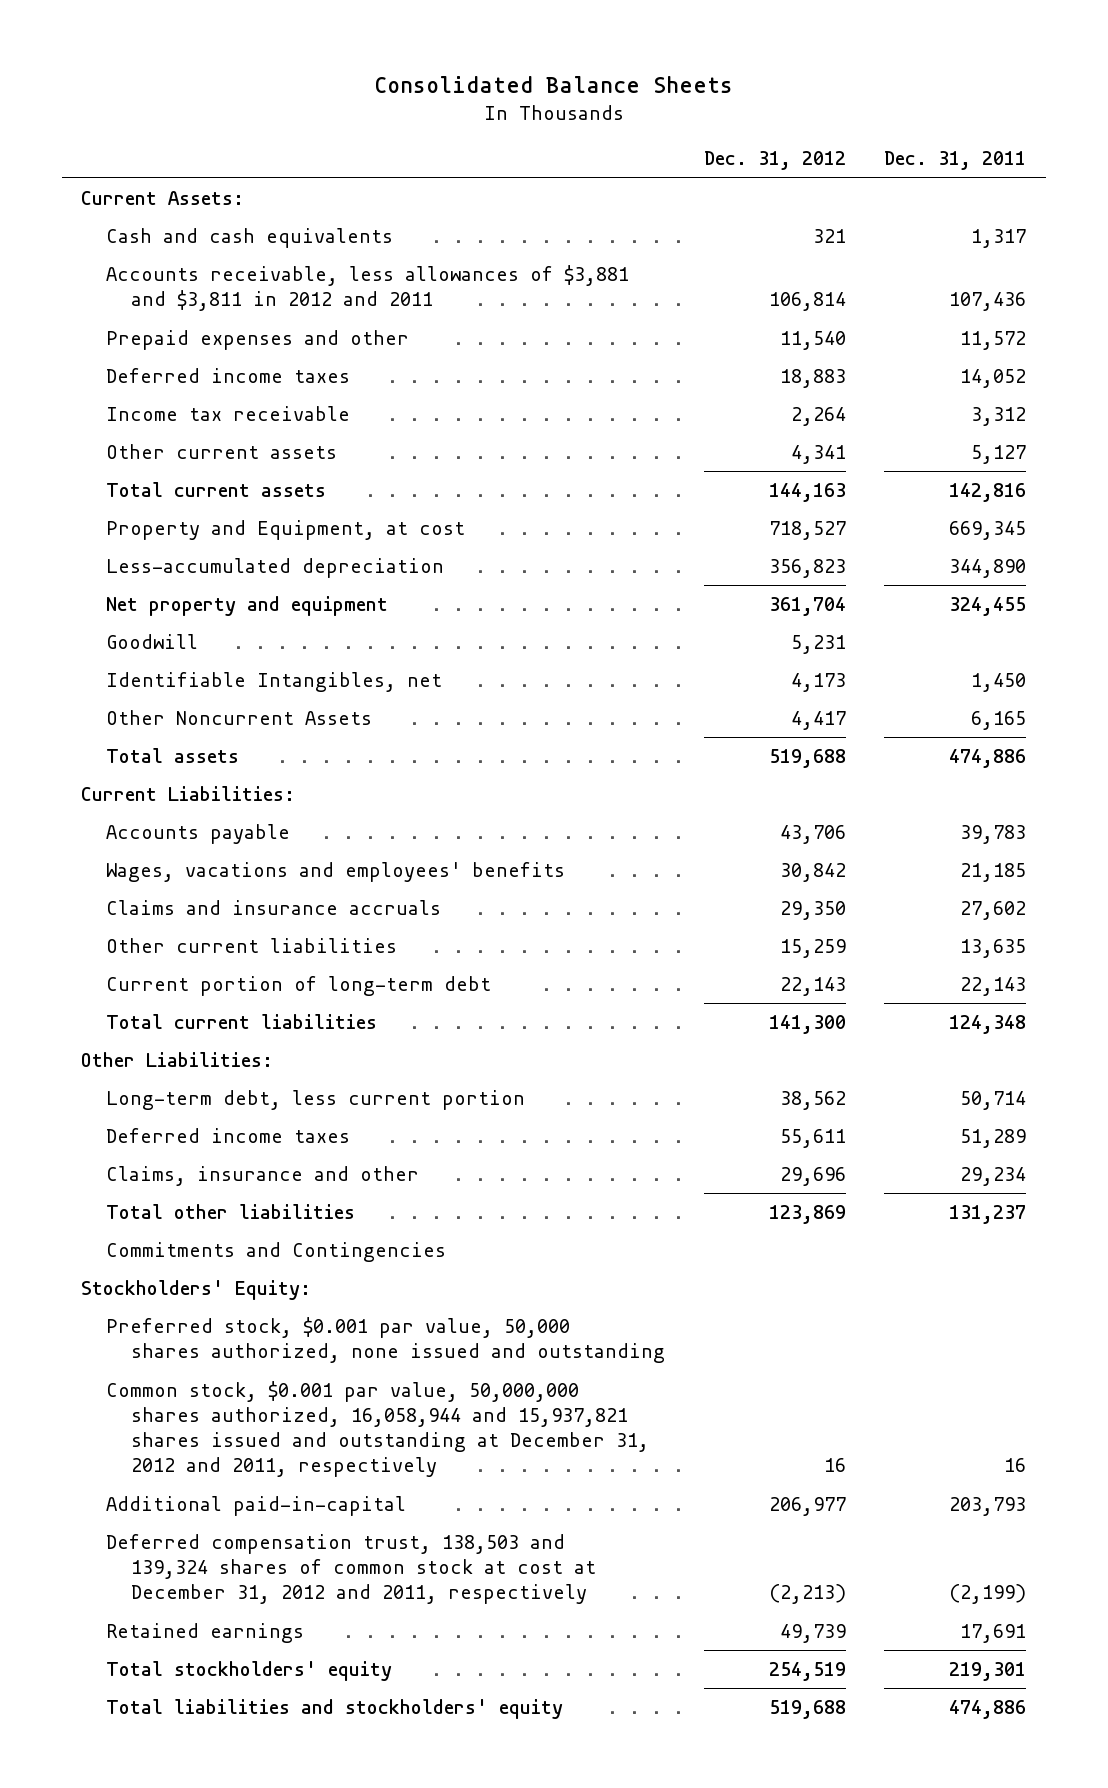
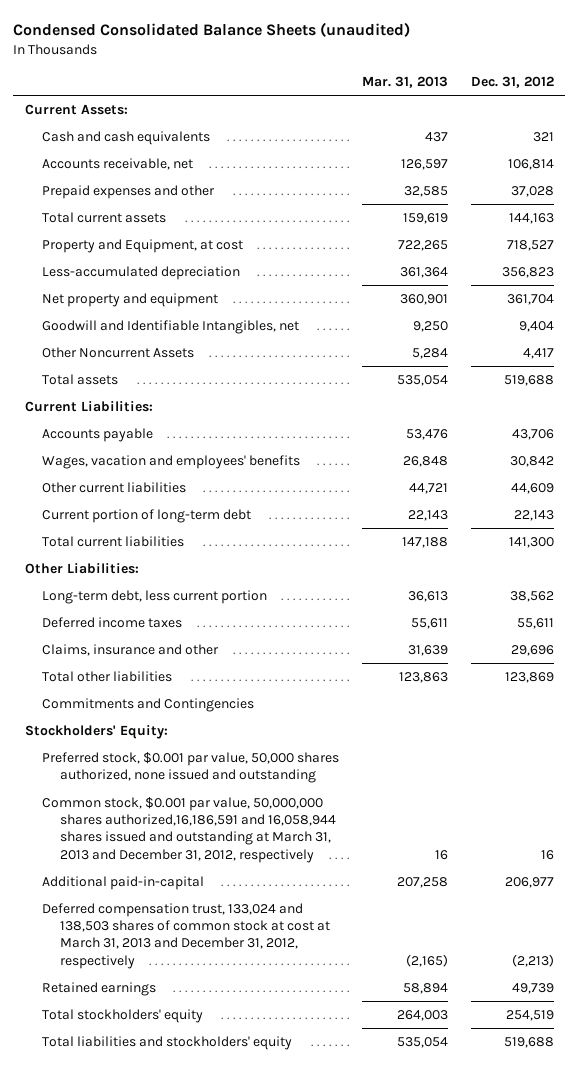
- Consolidated Balance Sheets
+ Condensed Consolidated Balance Sheets (unaudited)
- | Dec. 31, 2012 | Dec. 31, 2011
+ | Mar. 31, 2013 | Dec. 31, 2012
- Accounts receivable, less allowances of $3,881 and $3,811 in 2012 and 2011 | 106,814 | 107,436
- Prepaid expenses and other | 11,540 | 11,572
- Deferred income taxes | 18,883 | 14,052
- Income tax receivable | 2,264 | 3,312
- Other current assets | 4,341 | 5,127
+ Accounts receivable, net | 126,597 | 106,814
+ Prepaid expenses and other | 32,585 | 37,028
- Goodwill | 5,231 |
- Identifiable Intangibles, net | 4,173 | 1,450
+ Goodwill and Identifiable Intangibles, net | 9,250 | 9,404
- Wages, vacations and employees' benefits | 30,842 | 21,185
- Claims and insurance accruals | 29,350 | 27,602
- Other current liabilities | 15,259 | 13,635
+ Wages, vacation and employees' benefits | 26,848 | 30,842
+ Other current liabilities | 44,721 | 44,609
- Common stock, $0.001 par value, 50,000,000 shares authorized, 16,058,944 and 15,937,821 shares issued and outstanding at December 31, 2012 and 2011, respectively | 16 | 16
+ Common stock, $0.001 par value, 50,000,000 shares authorized,16,186,591 and 16,058,944 shares issued and outstanding at March 31, 2013 and December 31, 2012, respectively | 16 | 16
- Deferred compensation trust, 138,503 and 139,324 shares of common stock at cost at December 31, 2012 and 2011, respectively | (2,213) | (2,199)
+ Deferred compensation trust, 133,024 and 138,503 shares of common stock at cost at March 31, 2013 and December 31, 2012, respectively | (2,165) | (2,213)

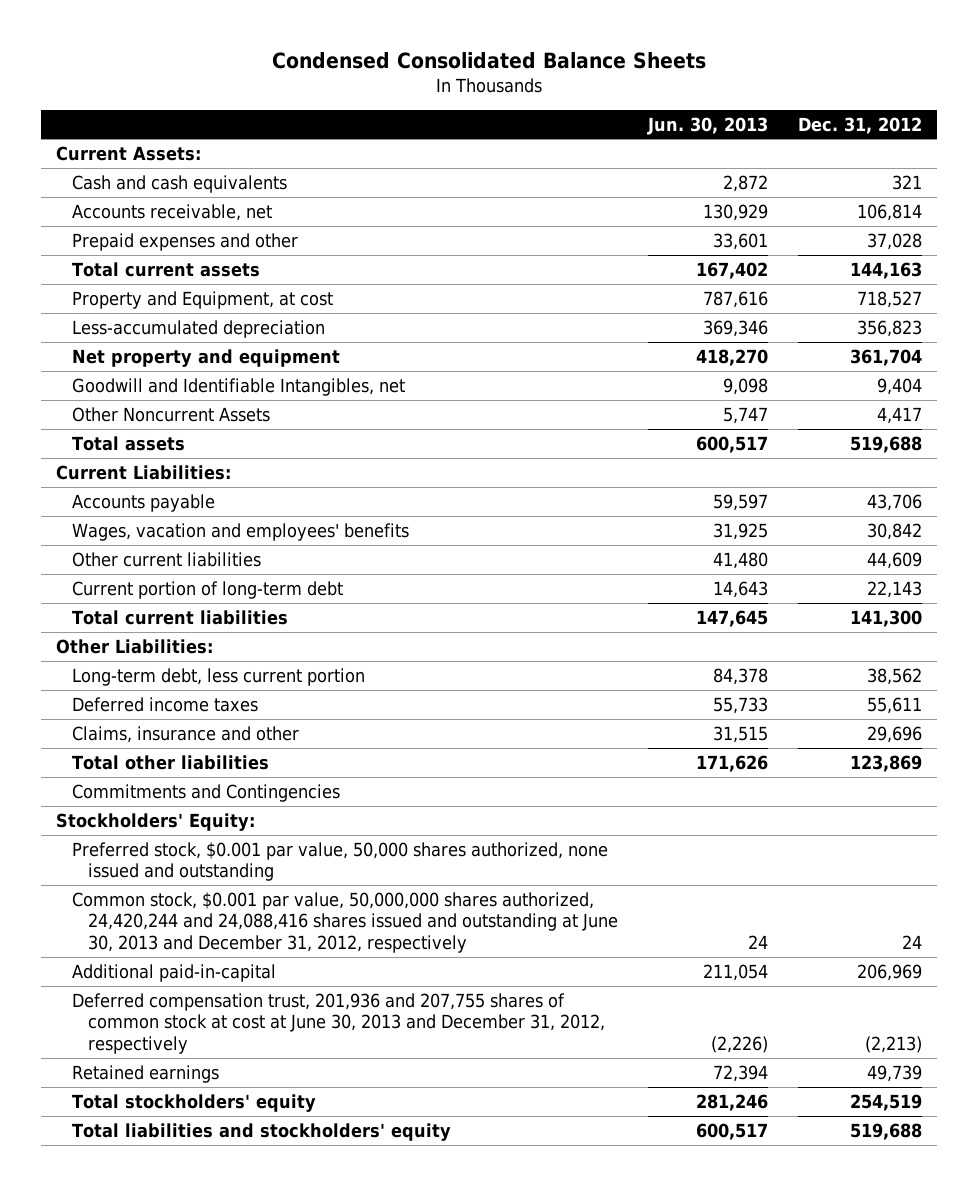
- Condensed Consolidated Balance Sheets (unaudited)
+ Condensed Consolidated Balance Sheets
- | Mar. 31, 2013 | Dec. 31, 2012
+ | Jun. 30, 2013 | Dec. 31, 2012
- Common stock, $0.001 par value, 50,000,000 shares authorized,16,186,591 and 16,058,944 shares issued and outstanding at March 31, 2013 and December 31, 2012, respectively | 16 | 16
- Additional paid-in-capital | 207,258 | 206,977
- Deferred compensation trust, 133,024 and 138,503 shares of common stock at cost at March 31, 2013 and December 31, 2012, respectively | (2,165) | (2,213)
+ Common stock, $0.001 par value, 50,000,000 shares authorized, 24,420,244 and 24,088,416 shares issued and outstanding at June 30, 2013 and December 31, 2012, respectively | 24 | 24
+ Additional paid-in-capital | 211,054 | 206,969
+ Deferred compensation trust, 201,936 and 207,755 shares of common stock at cost at June 30, 2013 and December 31, 2012, respectively | (2,226) | (2,213)

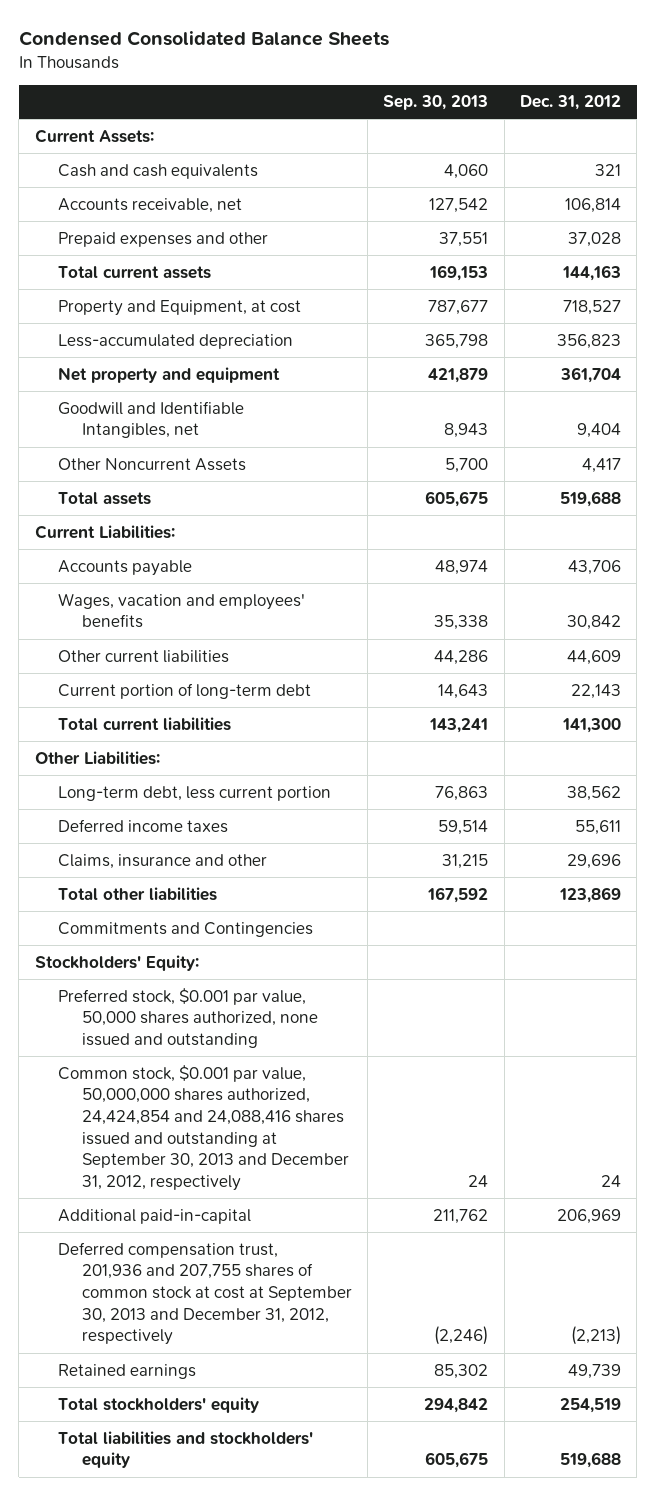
- | Jun. 30, 2013 | Dec. 31, 2012
+ | Sep. 30, 2013 | Dec. 31, 2012
- Common stock, $0.001 par value, 50,000,000 shares authorized, 24,420,244 and 24,088,416 shares issued and outstanding at June 30, 2013 and December 31, 2012, respectively | 24 | 24
+ Common stock, $0.001 par value, 50,000,000 shares authorized, 24,424,854 and 24,088,416 shares issued and outstanding at September 30, 2013 and December 31, 2012, respectively | 24 | 24
- Deferred compensation trust, 201,936 and 207,755 shares of common stock at cost at June 30, 2013 and December 31, 2012, respectively | (2,226) | (2,213)
+ Deferred compensation trust, 201,936 and 207,755 shares of common stock at cost at September 30, 2013 and December 31, 2012, respectively | (2,246) | (2,213)

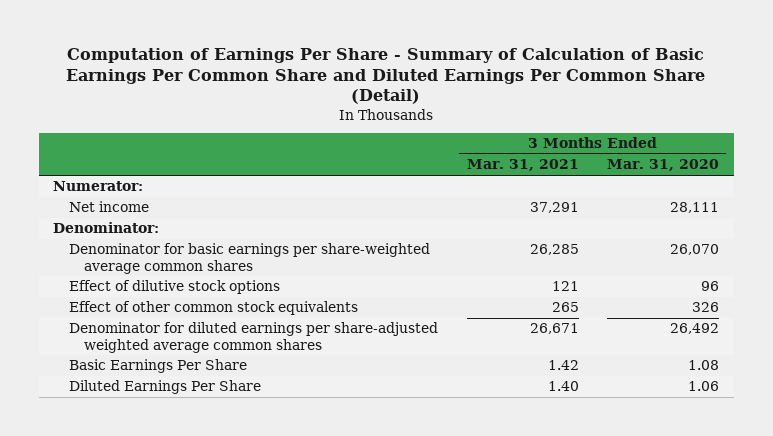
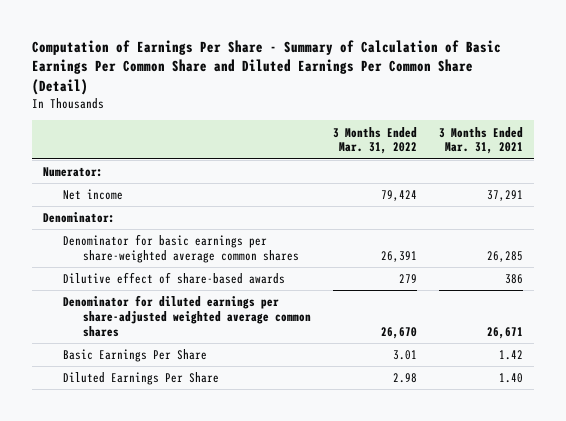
- | 3 Months Ended Mar. 31, 2021 | 3 Months Ended Mar. 31, 2020
+ | 3 Months Ended Mar. 31, 2022 | 3 Months Ended Mar. 31, 2021
- Effect of dilutive stock options | 121 | 96
- Effect of other common stock equivalents | 265 | 326
+ Dilutive effect of share-based awards | 279 | 386

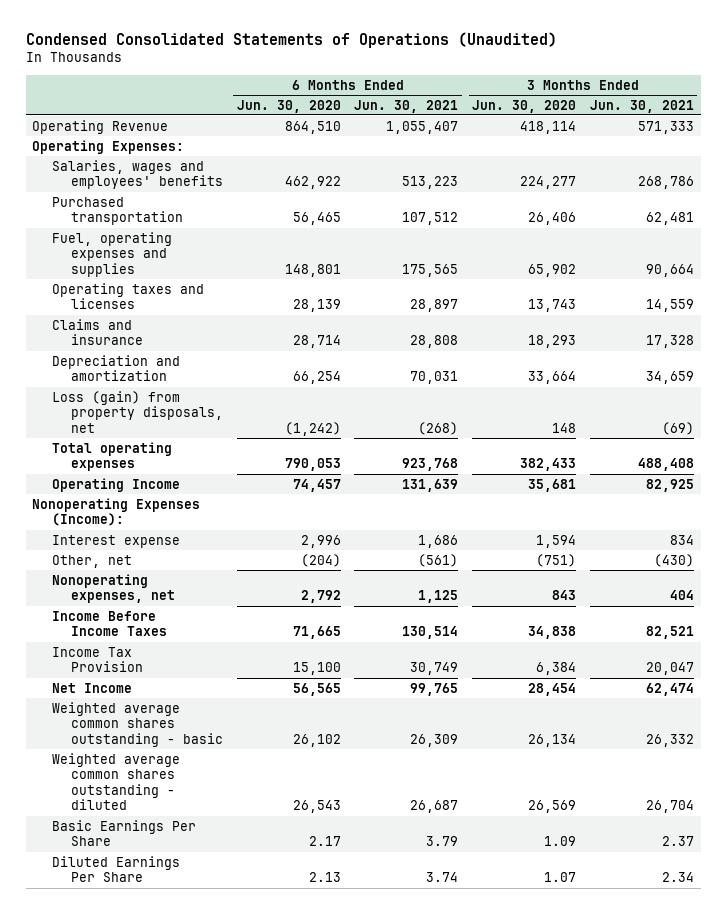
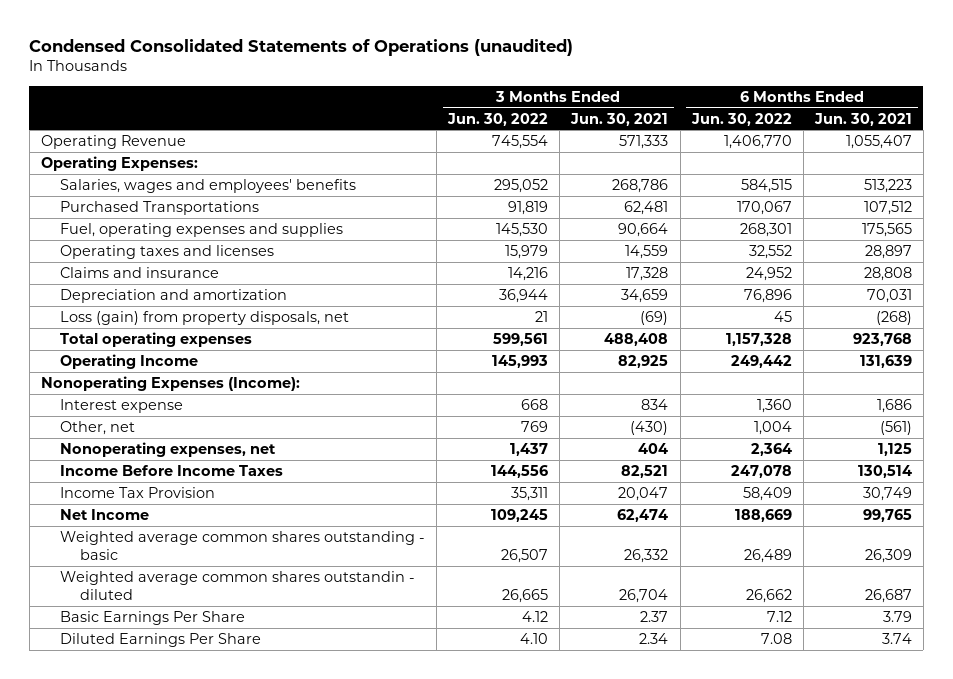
- Condensed Consolidated Statements of Operations (Unaudited)
+ Condensed Consolidated Statements of Operations (unaudited)
- | 6 Months Ended Jun. 30, 2020 | 6 Months Ended Jun. 30, 2021 | 3 Months Ended Jun. 30, 2020 | 3 Months Ended Jun. 30, 2021
+ | 3 Months Ended Jun. 30, 2022 | 3 Months Ended Jun. 30, 2021 | 6 Months Ended Jun. 30, 2022 | 6 Months Ended Jun. 30, 2021
- Purchased transportation | 56,465 | 107,512 | 26,406 | 62,481
+ Purchased Transportations | 91,819 | 62,481 | 170,067 | 107,512
- Weighted average common shares outstanding - diluted | 26,543 | 26,687 | 26,569 | 26,704
+ Weighted average common shares outstandin - diluted | 26,665 | 26,704 | 26,662 | 26,687

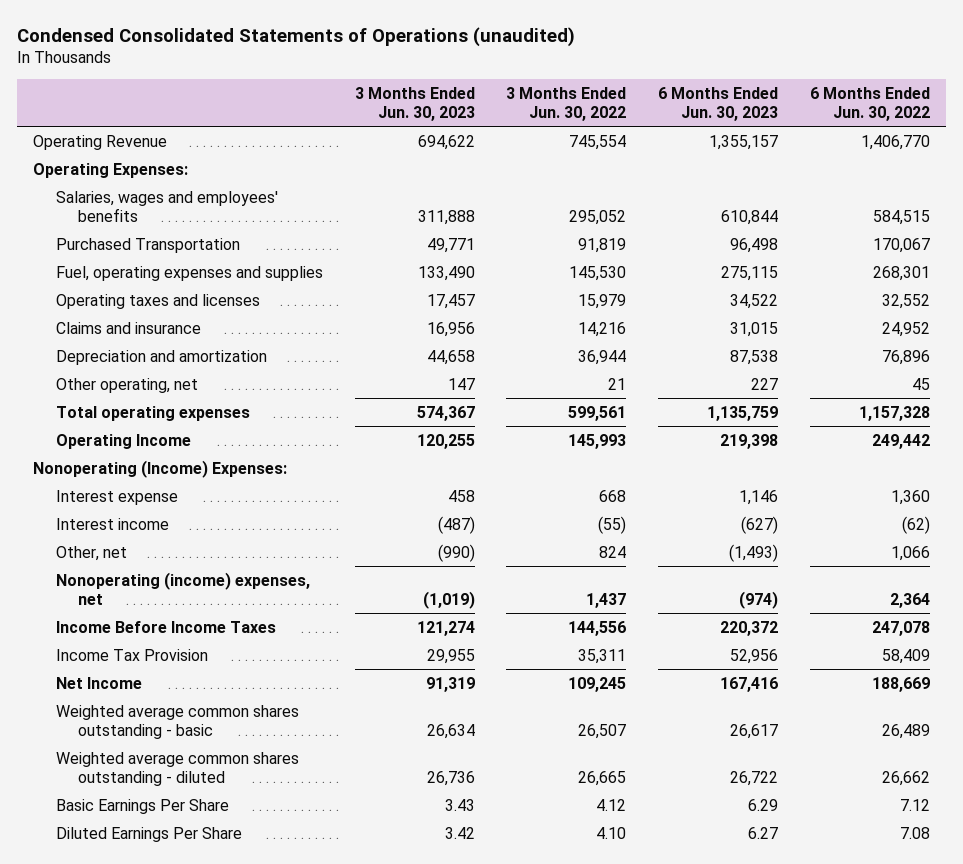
- | 3 Months Ended Jun. 30, 2022 | 3 Months Ended Jun. 30, 2021 | 6 Months Ended Jun. 30, 2022 | 6 Months Ended Jun. 30, 2021
+ | 3 Months Ended Jun. 30, 2023 | 3 Months Ended Jun. 30, 2022 | 6 Months Ended Jun. 30, 2023 | 6 Months Ended Jun. 30, 2022
- Purchased Transportations | 91,819 | 62,481 | 170,067 | 107,512
+ Purchased Transportation | 49,771 | 91,819 | 96,498 | 170,067
- Loss (gain) from property disposals, net | 21 | (69) | 45 | (268)
+ Other operating, net | 147 | 21 | 227 | 45
- Nonoperating Expenses (Income):
+ Nonoperating (Income) Expenses:
- Other, net | 769 | (430) | 1,004 | (561)
- Nonoperating expenses, net | 1,437 | 404 | 2,364 | 1,125
+ Interest income | (487) | (55) | (627) | (62)
+ Other, net | (990) | 824 | (1,493) | 1,066
+ Nonoperating (income) expenses, net | (1,019) | 1,437 | (974) | 2,364
- Weighted average common shares outstandin - diluted | 26,665 | 26,704 | 26,662 | 26,687
+ Weighted average common shares outstanding - diluted | 26,736 | 26,665 | 26,722 | 26,662

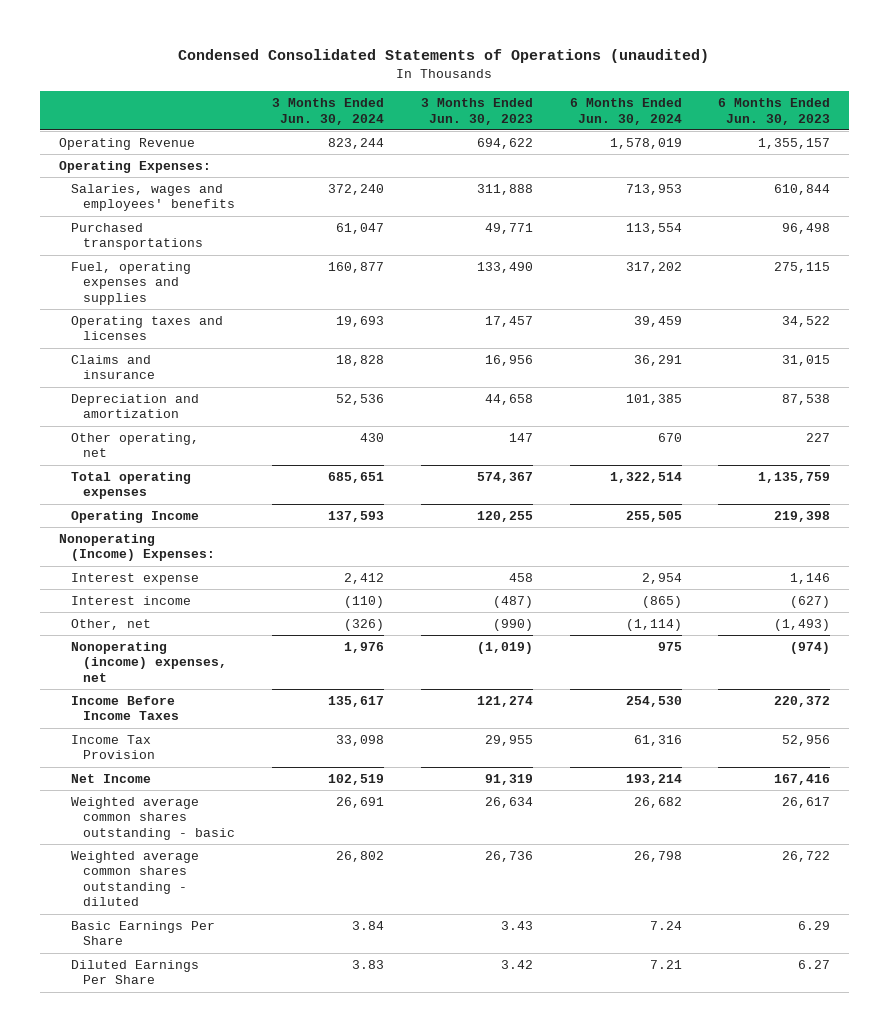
- | 3 Months Ended Jun. 30, 2023 | 3 Months Ended Jun. 30, 2022 | 6 Months Ended Jun. 30, 2023 | 6 Months Ended Jun. 30, 2022
+ | 3 Months Ended Jun. 30, 2024 | 3 Months Ended Jun. 30, 2023 | 6 Months Ended Jun. 30, 2024 | 6 Months Ended Jun. 30, 2023
- Purchased Transportation | 49,771 | 91,819 | 96,498 | 170,067
+ Purchased transportations | 61,047 | 49,771 | 113,554 | 96,498

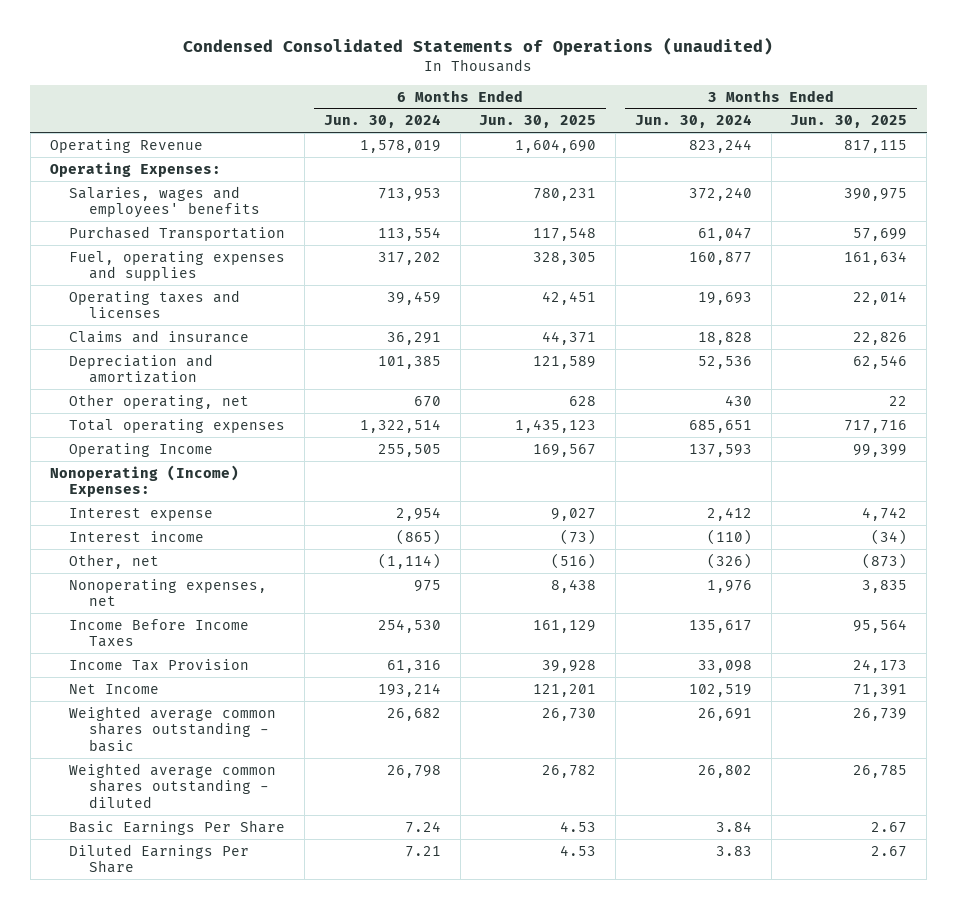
- | 3 Months Ended Jun. 30, 2024 | 3 Months Ended Jun. 30, 2023 | 6 Months Ended Jun. 30, 2024 | 6 Months Ended Jun. 30, 2023
+ | 6 Months Ended Jun. 30, 2024 | 6 Months Ended Jun. 30, 2025 | 3 Months Ended Jun. 30, 2024 | 3 Months Ended Jun. 30, 2025
- Purchased transportations | 61,047 | 49,771 | 113,554 | 96,498
+ Purchased Transportation | 113,554 | 117,548 | 61,047 | 57,699
- Nonoperating (income) expenses, net | 1,976 | (1,019) | 975 | (974)
+ Nonoperating expenses, net | 975 | 8,438 | 1,976 | 3,835

